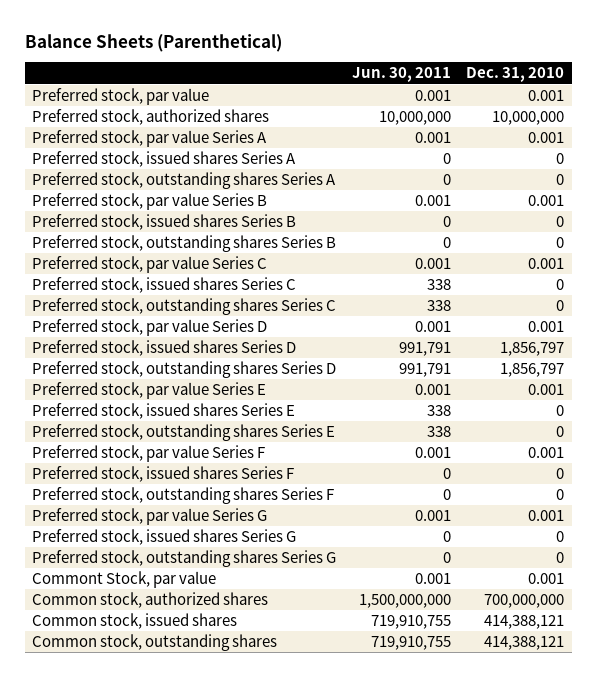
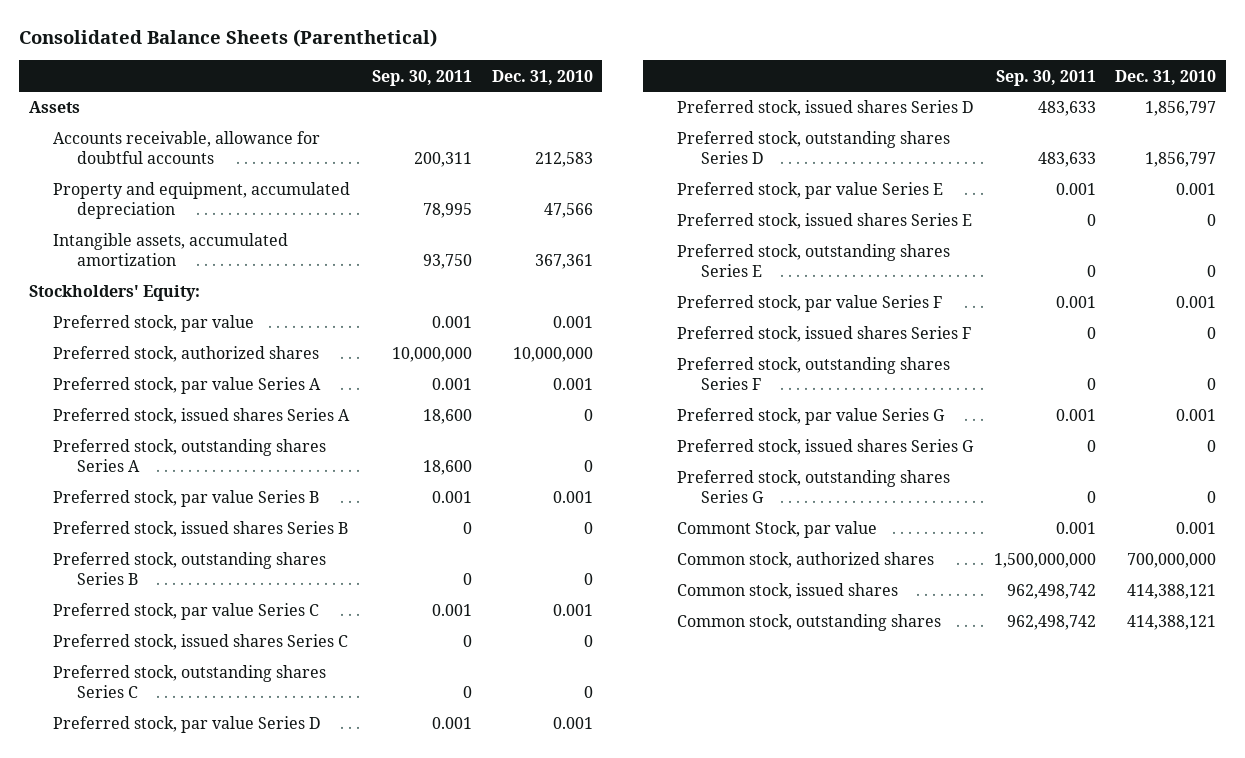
- Balance Sheets (Parenthetical)
+ Consolidated Balance Sheets (Parenthetical)
- | Jun. 30, 2011 | Dec. 31, 2010
+ | Sep. 30, 2011 | Dec. 31, 2010
+ Assets
+ Accounts receivable, allowance for doubtful accounts | 200,311 | 212,583
+ Property and equipment, accumulated depreciation | 78,995 | 47,566
+ Intangible assets, accumulated amortization | 93,750 | 367,361
+ Stockholders' Equity:

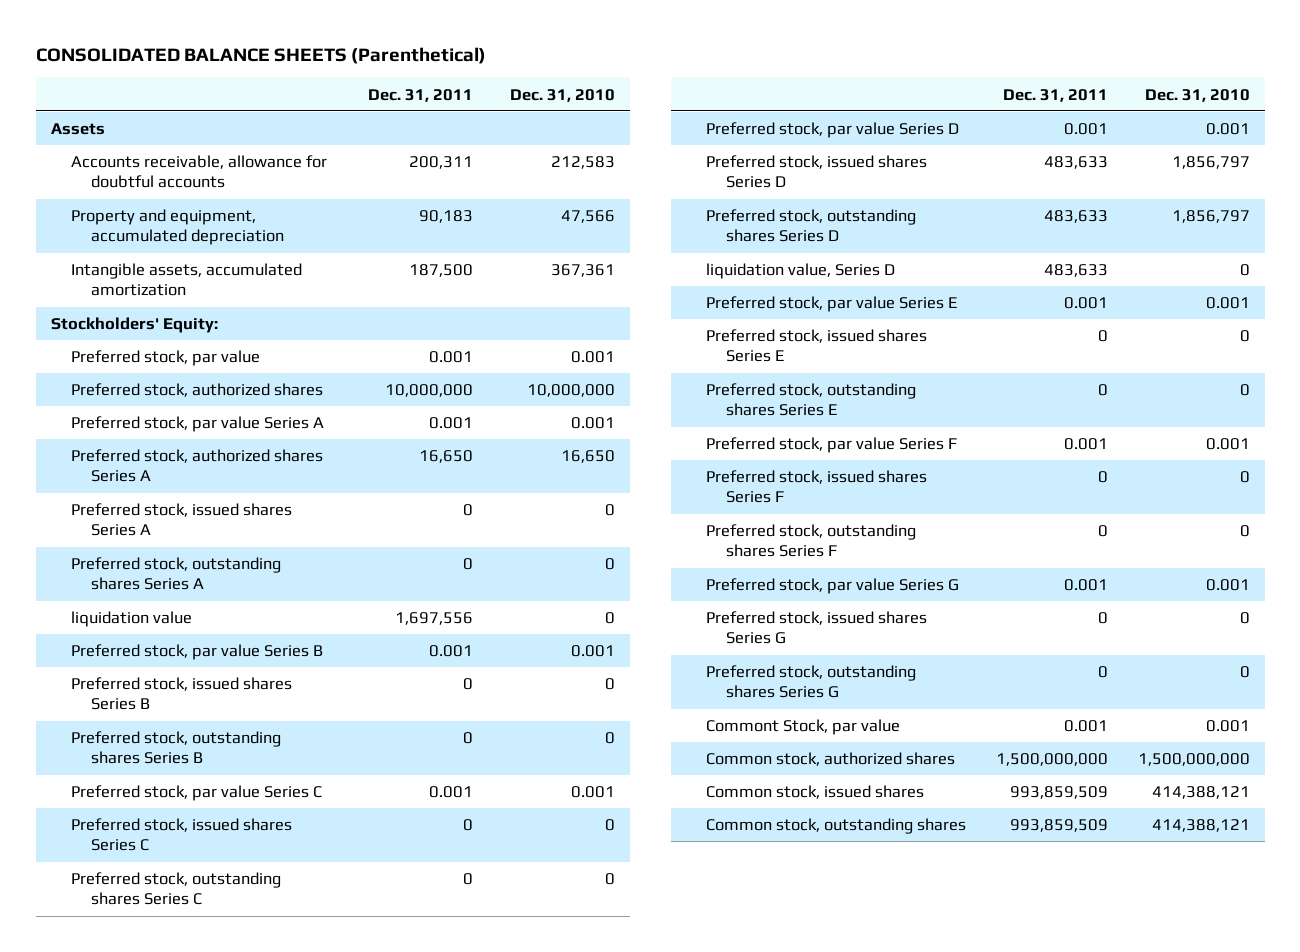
- Consolidated Balance Sheets (Parenthetical)
+ CONSOLIDATED BALANCE SHEETS (Parenthetical)
- | Sep. 30, 2011 | Dec. 31, 2010
+ | Dec. 31, 2011 | Dec. 31, 2010
+ Preferred stock, authorized shares Series A | 16,650 | 16,650
+ liquidation value | 1,697,556 | 0
+ liquidation value, Series D | 483,633 | 0
- Common stock, authorized shares | 1,500,000,000 | 700,000,000
+ Common stock, authorized shares | 1,500,000,000 | 1,500,000,000

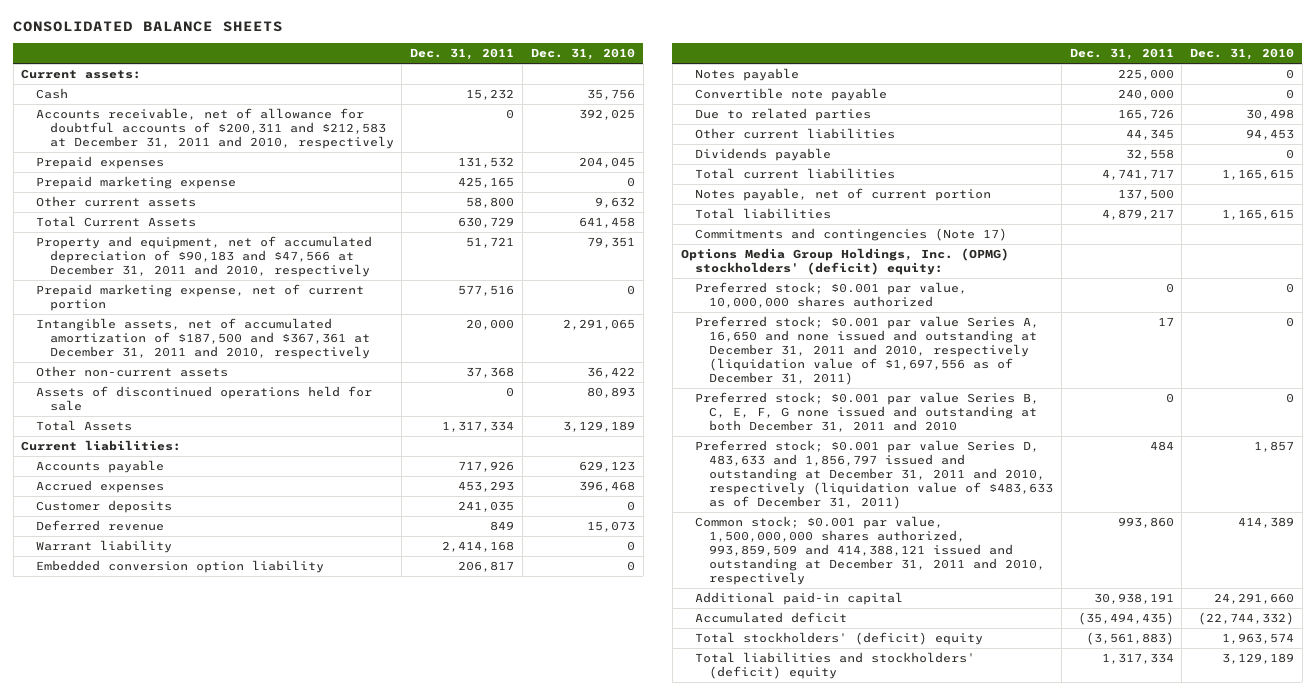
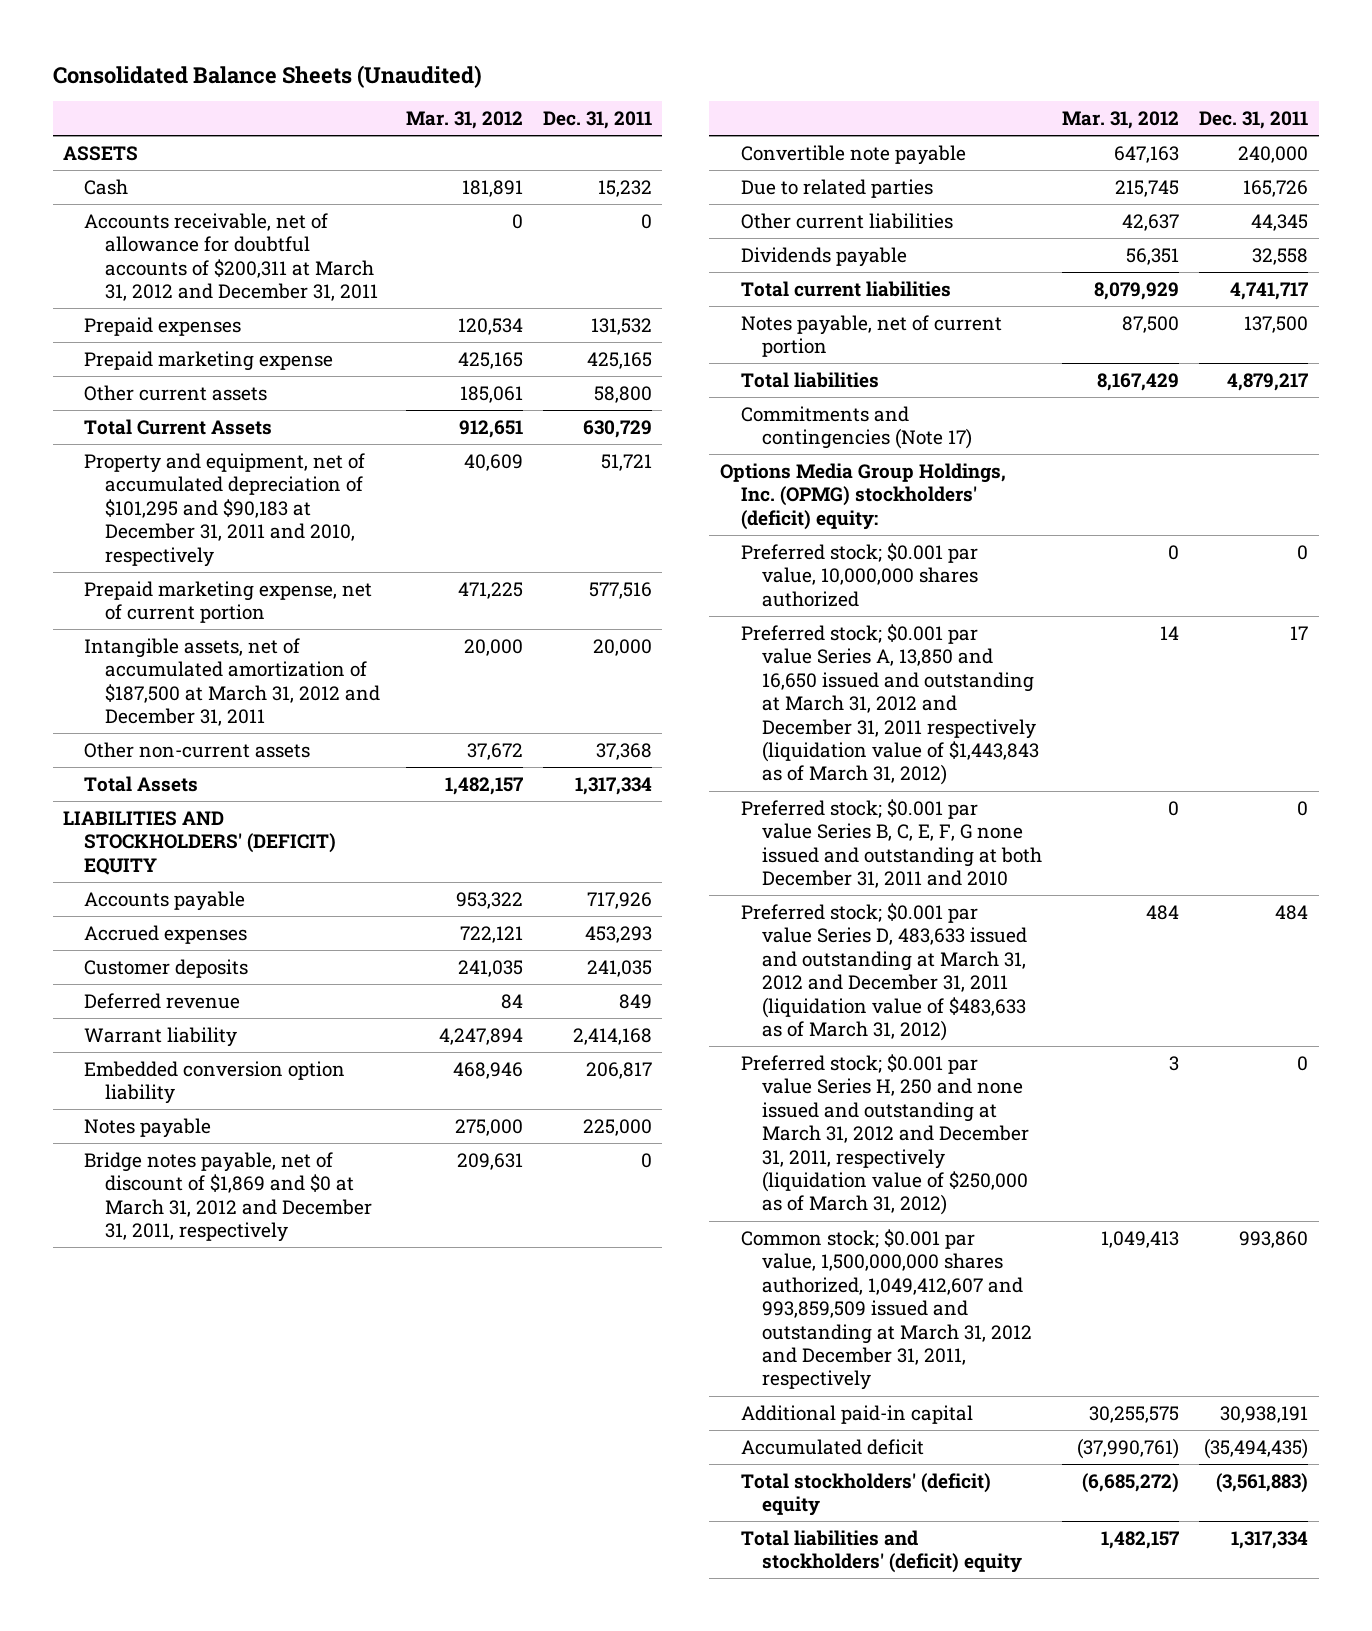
- CONSOLIDATED BALANCE SHEETS
+ Consolidated Balance Sheets (Unaudited)
- | Dec. 31, 2011 | Dec. 31, 2010
+ | Mar. 31, 2012 | Dec. 31, 2011
- Current assets:
+ ASSETS
- Accounts receivable, net of allowance for doubtful accounts of $200,311 and $212,583 at December 31, 2011 and 2010, respectively | 0 | 392,025
+ Accounts receivable, net of allowance for doubtful accounts of $200,311 at March 31, 2012 and December 31, 2011 | 0 | 0
- Property and equipment, net of accumulated depreciation of $90,183 and $47,566 at December 31, 2011 and 2010, respectively | 51,721 | 79,351
+ Property and equipment, net of accumulated depreciation of $101,295 and $90,183 at December 31, 2011 and 2010, respectively | 40,609 | 51,721
- Intangible assets, net of accumulated amortization of $187,500 and $367,361 at December 31, 2011 and 2010, respectively | 20,000 | 2,291,065
+ Intangible assets, net of accumulated amortization of $187,500 at March 31, 2012 and December 31, 2011 | 20,000 | 20,000
- Assets of discontinued operations held for sale | 0 | 80,893
- Current liabilities:
+ LIABILITIES AND STOCKHOLDERS' (DEFICIT) EQUITY
+ Bridge notes payable, net of discount of $1,869 and $0 at March 31, 2012 and December 31, 2011, respectively | 209,631 | 0
- Preferred stock; $0.001 par value Series A, 16,650 and none issued and outstanding at December 31, 2011 and 2010, respectively (liquidation value of $1,697,556 as of December 31, 2011) | 17 | 0
+ Preferred stock; $0.001 par value Series A, 13,850 and 16,650 issued and outstanding at March 31, 2012 and December 31, 2011 respectively (liquidation value of $1,443,843 as of March 31, 2012) | 14 | 17
- Preferred stock; $0.001 par value Series D, 483,633 and 1,856,797 issued and outstanding at December 31, 2011 and 2010, respectively (liquidation value of $483,633 as of December 31, 2011) | 484 | 1,857
- Common stock; $0.001 par value, 1,500,000,000 shares authorized, 993,859,509 and 414,388,121 issued and outstanding at December 31, 2011 and 2010, respectively | 993,860 | 414,389
+ Preferred stock; $0.001 par value Series D, 483,633 issued and outstanding at March 31, 2012 and December 31, 2011 (liquidation value of $483,633 as of March 31, 2012) | 484 | 484
+ Preferred stock; $0.001 par value Series H, 250 and none issued and outstanding at March 31, 2012 and December 31, 2011, respectively (liquidation value of $250,000 as of March 31, 2012) | 3 | 0
+ Common stock; $0.001 par value, 1,500,000,000 shares authorized, 1,049,412,607 and 993,859,509 issued and outstanding at March 31, 2012 and December 31, 2011, respectively | 1,049,413 | 993,860

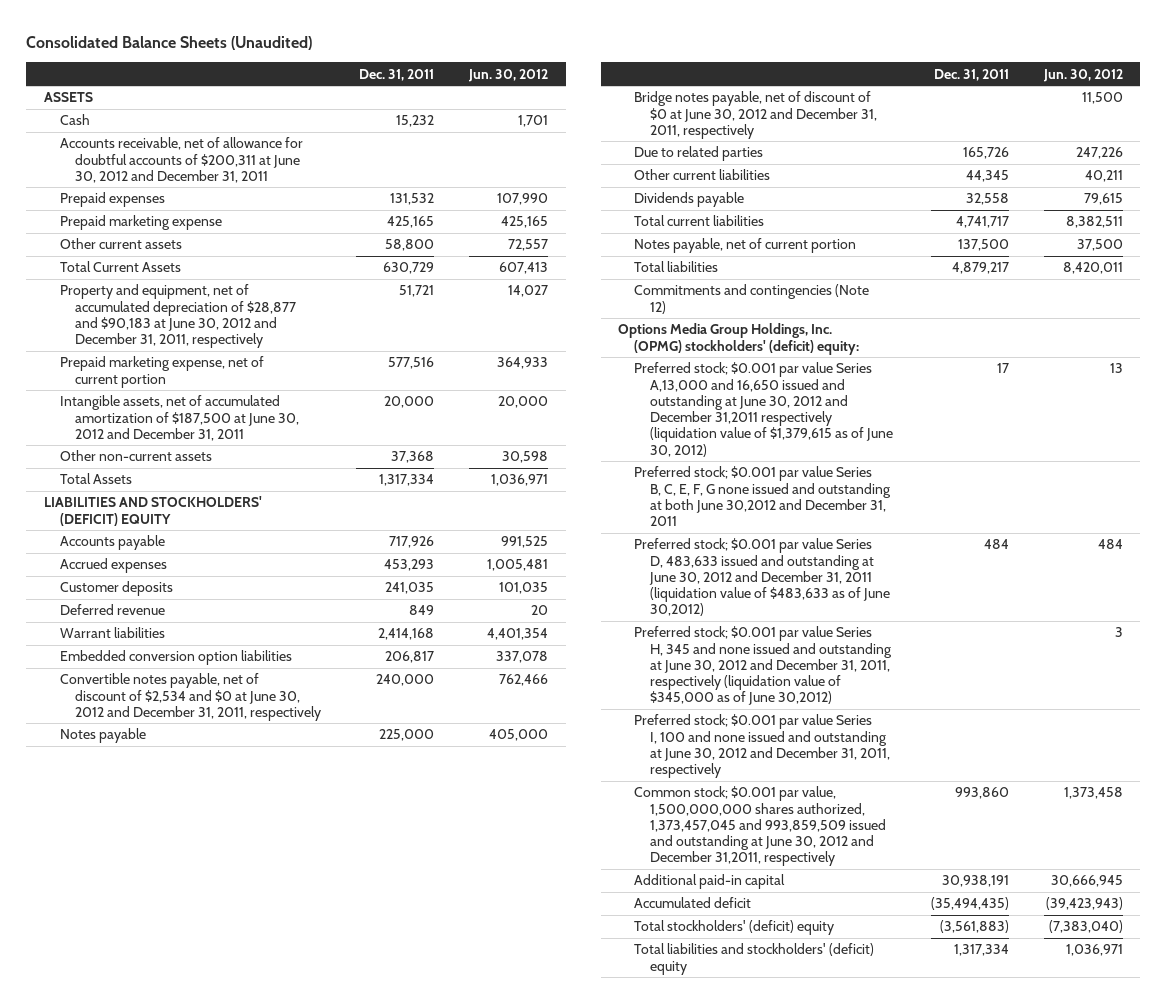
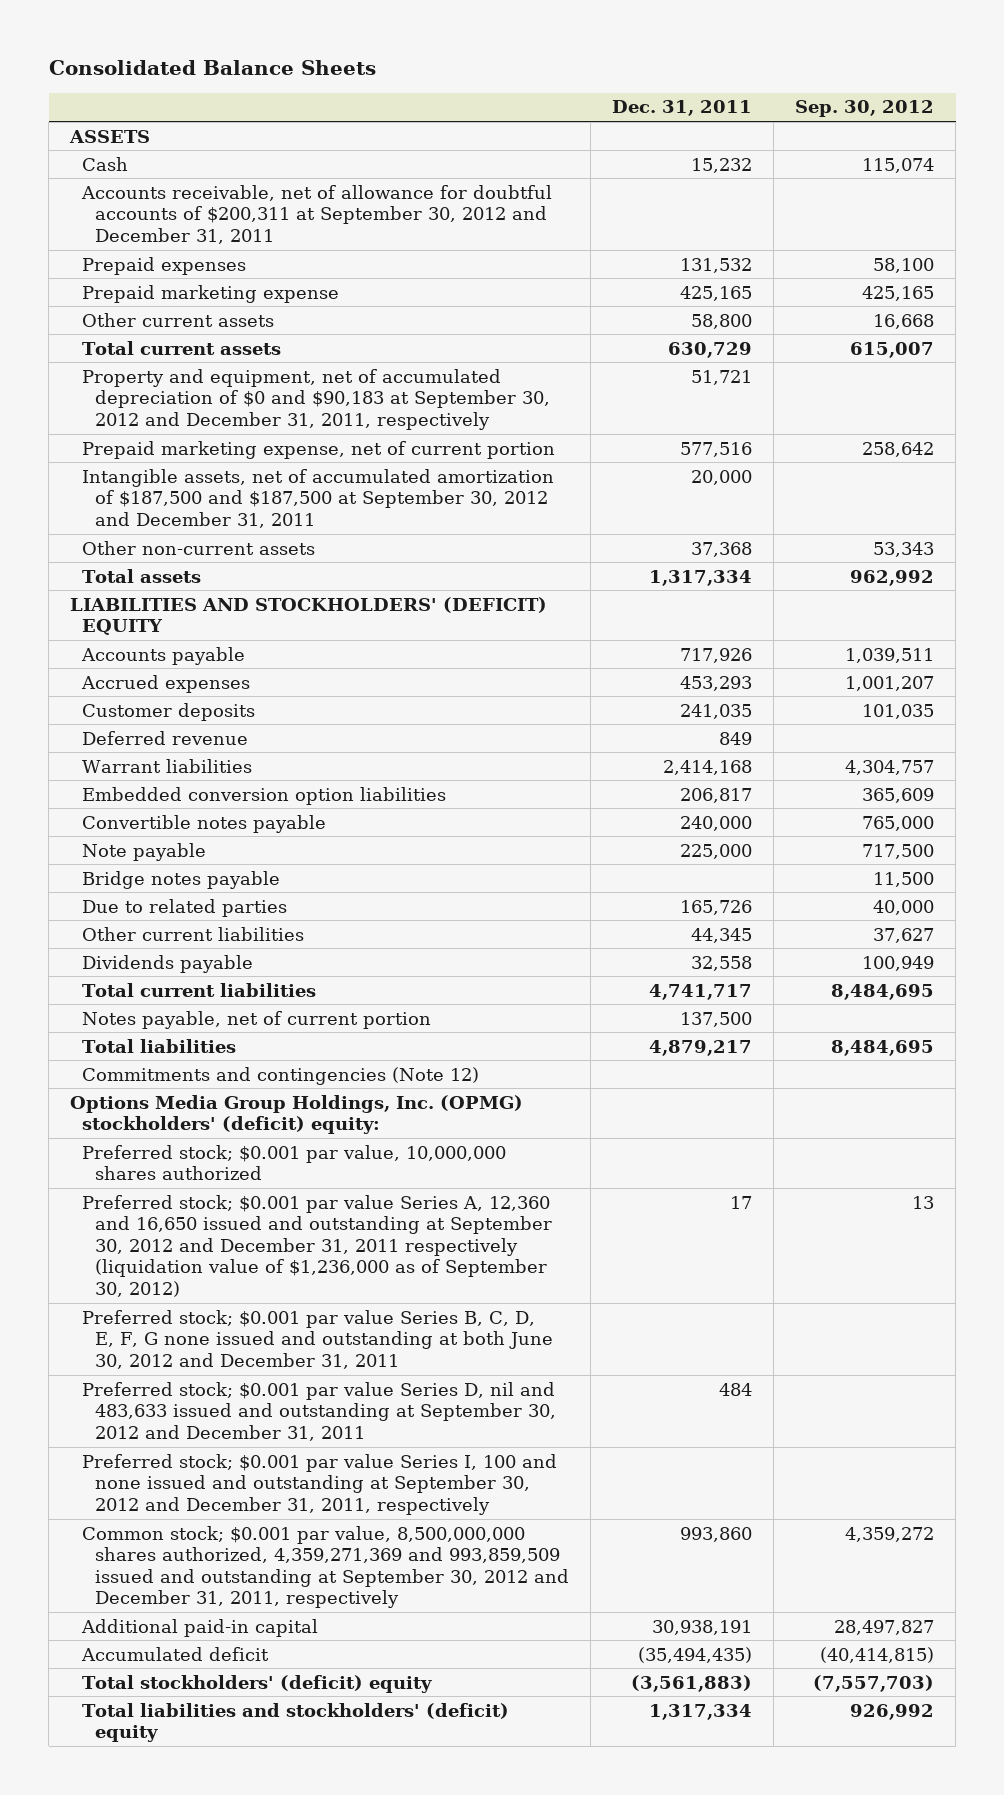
- Consolidated Balance Sheets (Unaudited)
+ Consolidated Balance Sheets
- | Dec. 31, 2011 | Jun. 30, 2012
+ | Dec. 31, 2011 | Sep. 30, 2012
- Accounts receivable, net of allowance for doubtful accounts of $200,311 at June 30, 2012 and December 31, 2011
+ Accounts receivable, net of allowance for doubtful accounts of $200,311 at September 30, 2012 and December 31, 2011
- Total Current Assets | 630,729 | 607,413
- Property and equipment, net of accumulated depreciation of $28,877 and $90,183 at June 30, 2012 and December 31, 2011, respectively | 51,721 | 14,027
+ Total current assets | 630,729 | 615,007
+ Property and equipment, net of accumulated depreciation of $0 and $90,183 at September 30, 2012 and December 31, 2011, respectively | 51,721 |
- Intangible assets, net of accumulated amortization of $187,500 at June 30, 2012 and December 31, 2011 | 20,000 | 20,000
+ Intangible assets, net of accumulated amortization of $187,500 and $187,500 at September 30, 2012 and December 31, 2011 | 20,000 |
- Total Assets | 1,317,334 | 1,036,971
+ Total assets | 1,317,334 | 962,992
- Convertible notes payable, net of discount of $2,534 and $0 at June 30, 2012 and December 31, 2011, respectively | 240,000 | 762,466
- Notes payable | 225,000 | 405,000
- Bridge notes payable, net of discount of $0 at June 30, 2012 and December 31, 2011, respectively | | 11,500
+ Convertible notes payable | 240,000 | 765,000
+ Note payable | 225,000 | 717,500
+ Bridge notes payable | | 11,500
- Preferred stock; $0.001 par value Series A,13,000 and 16,650 issued and outstanding at June 30, 2012 and December 31,2011 respectively (liquidation value of $1,379,615 as of June 30, 2012) | 17 | 13
- Preferred stock; $0.001 par value Series B, C, E, F, G none issued and outstanding at both June 30,2012 and December 31, 2011
- Preferred stock; $0.001 par value Series D, 483,633 issued and outstanding at June 30, 2012 and December 31, 2011 (liquidation value of $483,633 as of June 30,2012) | 484 | 484
- Preferred stock; $0.001 par value Series H, 345 and none issued and outstanding at June 30, 2012 and December 31, 2011, respectively (liquidation value of $345,000 as of June 30,2012) | | 3
- Preferred stock; $0.001 par value Series I, 100 and none issued and outstanding at June 30, 2012 and December 31, 2011, respectively
- Common stock; $0.001 par value, 1,500,000,000 shares authorized, 1,373,457,045 and 993,859,509 issued and outstanding at June 30, 2012 and December 31,2011, respectively | 993,860 | 1,373,458
+ Preferred stock; $0.001 par value, 10,000,000 shares authorized
+ Preferred stock; $0.001 par value Series A, 12,360 and 16,650 issued and outstanding at September 30, 2012 and December 31, 2011 respectively (liquidation value of $1,236,000 as of September 30, 2012) | 17 | 13
+ Preferred stock; $0.001 par value Series B, C, D, E, F, G none issued and outstanding at both June 30, 2012 and December 31, 2011
+ Preferred stock; $0.001 par value Series D, nil and 483,633 issued and outstanding at September 30, 2012 and December 31, 2011 | 484 |
+ Preferred stock; $0.001 par value Series I, 100 and none issued and outstanding at September 30, 2012 and December 31, 2011, respectively
+ Common stock; $0.001 par value, 8,500,000,000 shares authorized, 4,359,271,369 and 993,859,509 issued and outstanding at September 30, 2012 and December 31, 2011, respectively | 993,860 | 4,359,272

